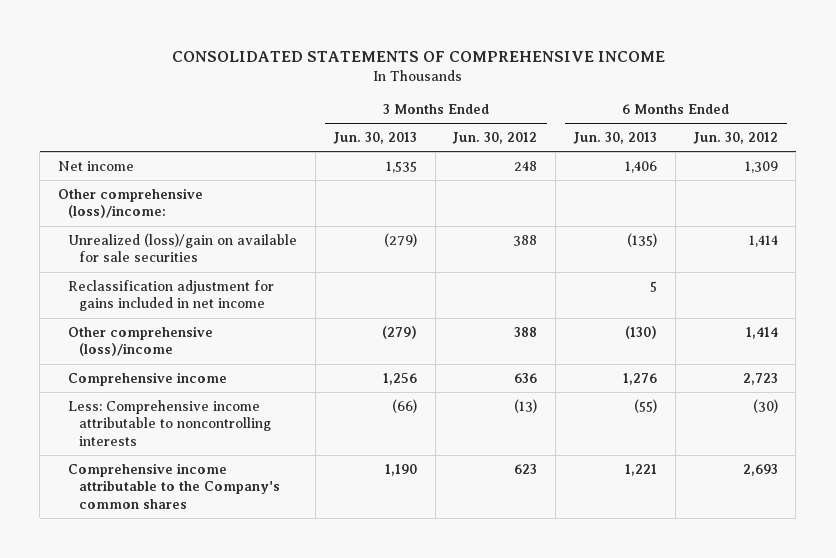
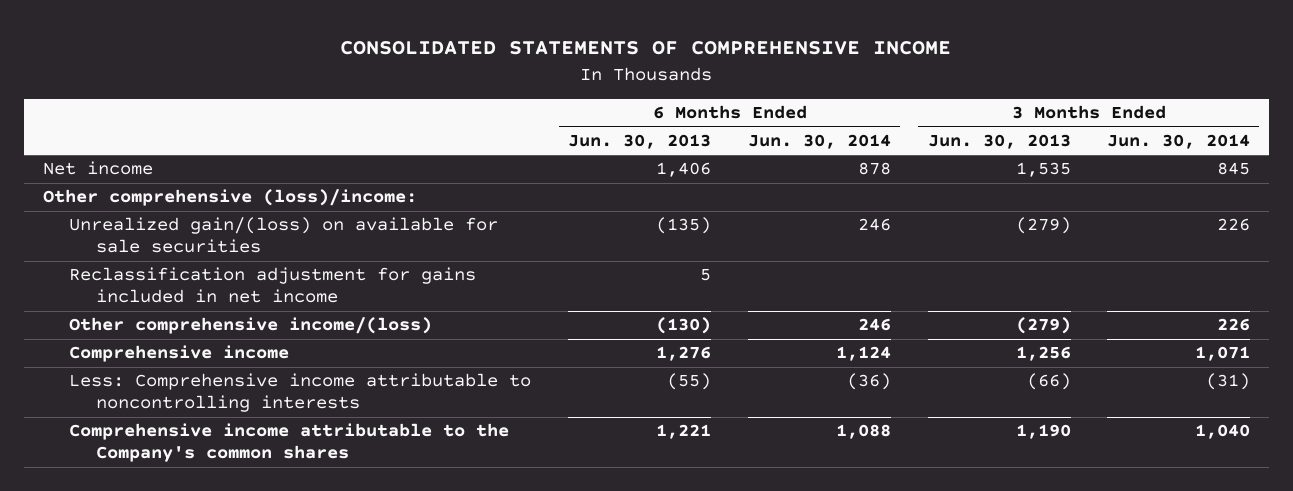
- | 3 Months Ended Jun. 30, 2013 | 3 Months Ended Jun. 30, 2012 | 6 Months Ended Jun. 30, 2013 | 6 Months Ended Jun. 30, 2012
+ | 6 Months Ended Jun. 30, 2013 | 6 Months Ended Jun. 30, 2014 | 3 Months Ended Jun. 30, 2013 | 3 Months Ended Jun. 30, 2014
- Unrealized (loss)/gain on available for sale securities | (279) | 388 | (135) | 1,414
+ Unrealized gain/(loss) on available for sale securities | (135) | 246 | (279) | 226
- Other comprehensive (loss)/income | (279) | 388 | (130) | 1,414
+ Other comprehensive income/(loss) | (130) | 246 | (279) | 226

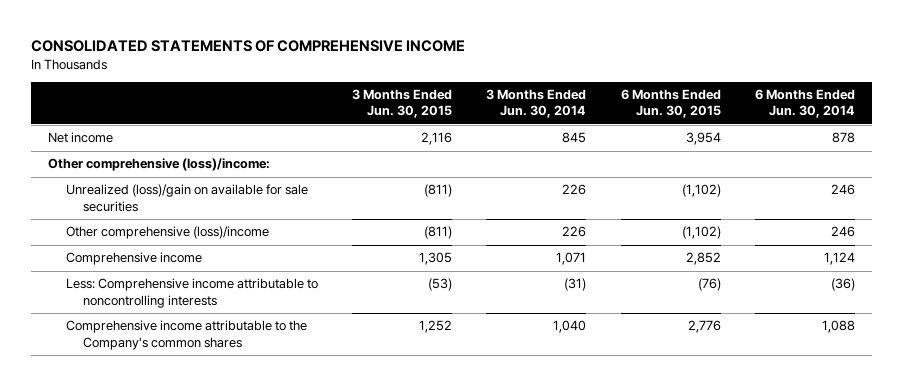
- | 6 Months Ended Jun. 30, 2013 | 6 Months Ended Jun. 30, 2014 | 3 Months Ended Jun. 30, 2013 | 3 Months Ended Jun. 30, 2014
+ | 3 Months Ended Jun. 30, 2015 | 3 Months Ended Jun. 30, 2014 | 6 Months Ended Jun. 30, 2015 | 6 Months Ended Jun. 30, 2014
- Unrealized gain/(loss) on available for sale securities | (135) | 246 | (279) | 226
- Reclassification adjustment for gains included in net income | 5 | | |
- Other comprehensive income/(loss) | (130) | 246 | (279) | 226
+ Unrealized (loss)/gain on available for sale securities | (811) | 226 | (1,102) | 246
+ Other comprehensive (loss)/income | (811) | 226 | (1,102) | 246

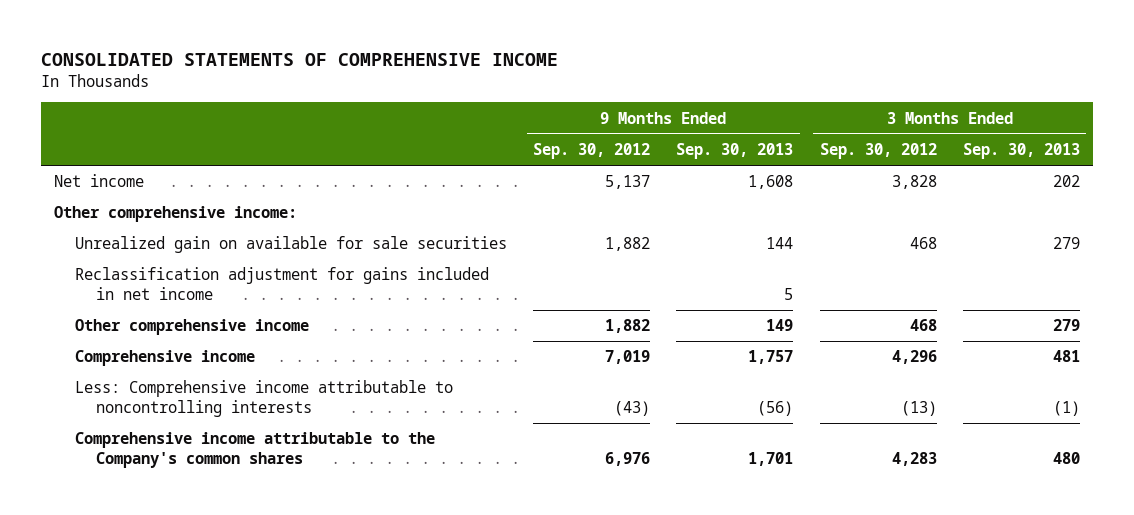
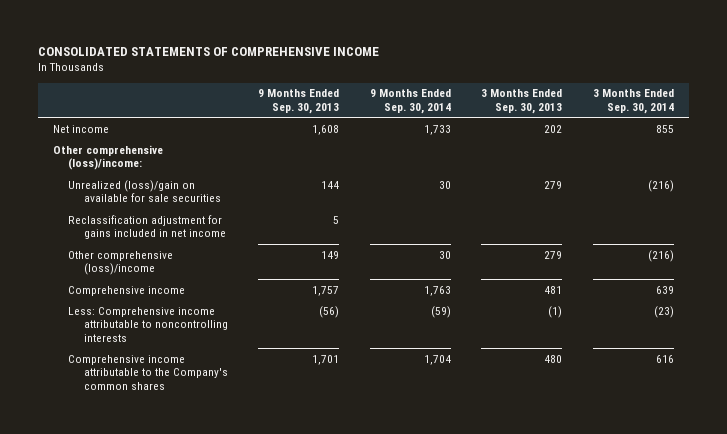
- | 9 Months Ended Sep. 30, 2012 | 9 Months Ended Sep. 30, 2013 | 3 Months Ended Sep. 30, 2012 | 3 Months Ended Sep. 30, 2013
+ | 9 Months Ended Sep. 30, 2013 | 9 Months Ended Sep. 30, 2014 | 3 Months Ended Sep. 30, 2013 | 3 Months Ended Sep. 30, 2014
- Other comprehensive income:
- Unrealized gain on available for sale securities | 1,882 | 144 | 468 | 279
+ Other comprehensive (loss)/income:
+ Unrealized (loss)/gain on available for sale securities | 144 | 30 | 279 | (216)
- Other comprehensive income | 1,882 | 149 | 468 | 279
+ Other comprehensive (loss)/income | 149 | 30 | 279 | (216)

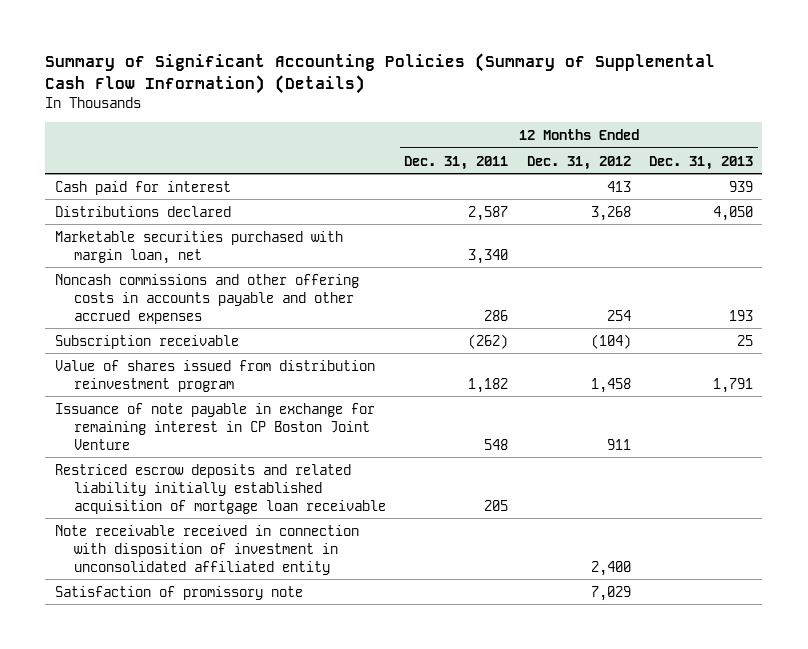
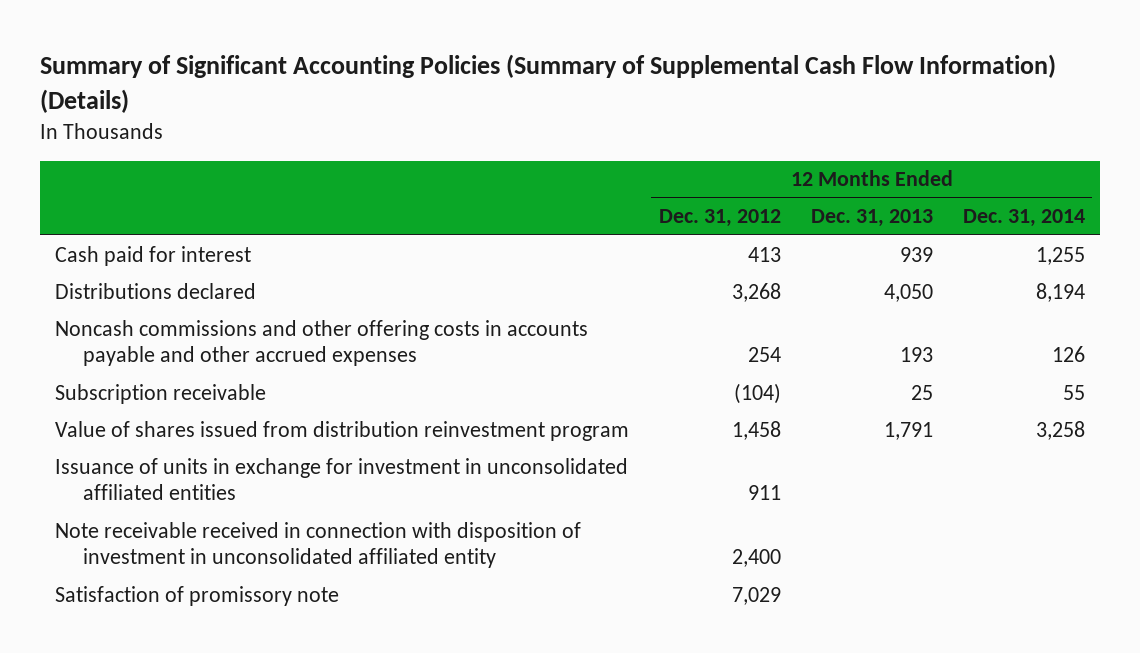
- | 12 Months Ended Dec. 31, 2011 | 12 Months Ended Dec. 31, 2012 | 12 Months Ended Dec. 31, 2013
+ | 12 Months Ended Dec. 31, 2012 | 12 Months Ended Dec. 31, 2013 | 12 Months Ended Dec. 31, 2014
- Marketable securities purchased with margin loan, net | 3,340 | |
- Issuance of note payable in exchange for remaining interest in CP Boston Joint Venture | 548 | 911 |
- Restriced escrow deposits and related liability initially established acquisition of mortgage loan receivable | 205 | |
+ Issuance of units in exchange for investment in unconsolidated affiliated entities | 911 | |

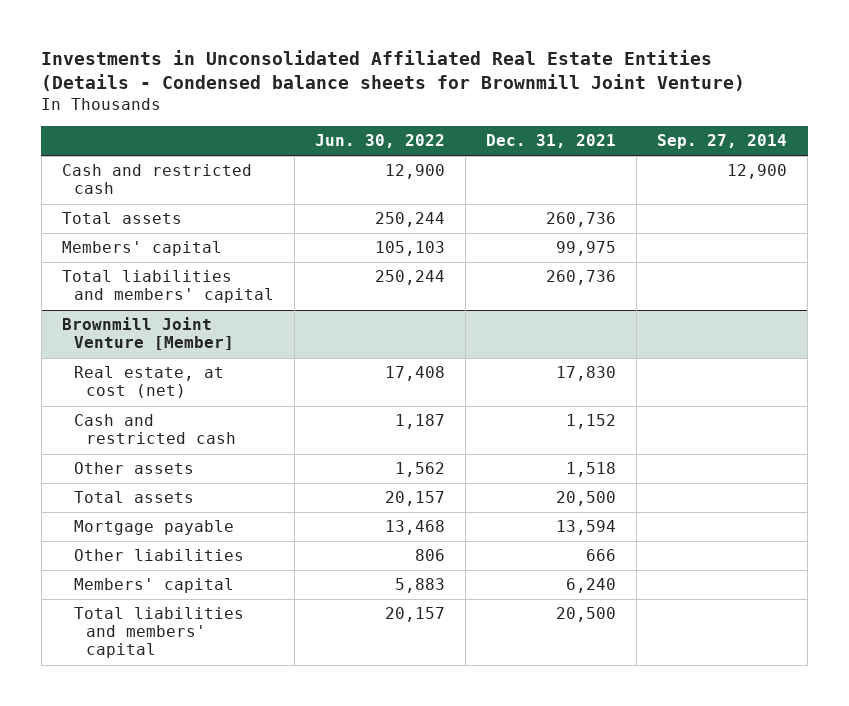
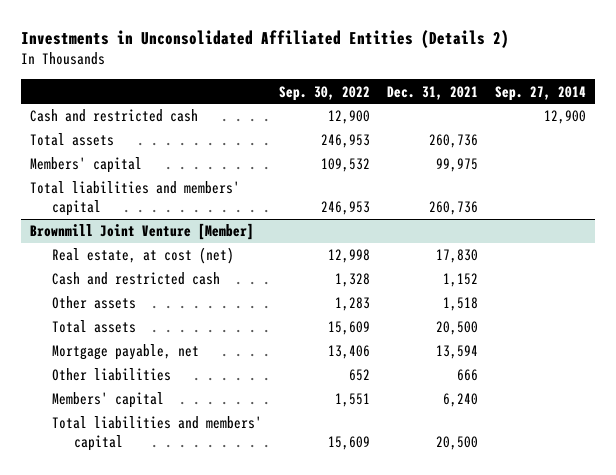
- Investments in Unconsolidated Affiliated Real Estate Entities (Details - Condensed balance sheets for Brownmill Joint Venture)
+ Investments in Unconsolidated Affiliated Entities (Details 2)
- | Jun. 30, 2022 | Dec. 31, 2021 | Sep. 27, 2014
+ | Sep. 30, 2022 | Dec. 31, 2021 | Sep. 27, 2014
@ Brownmill Joint Venture [Member]
- Mortgage payable | 13,468 | 13,594 |
+ Mortgage payable, net | 13,406 | 13,594 |

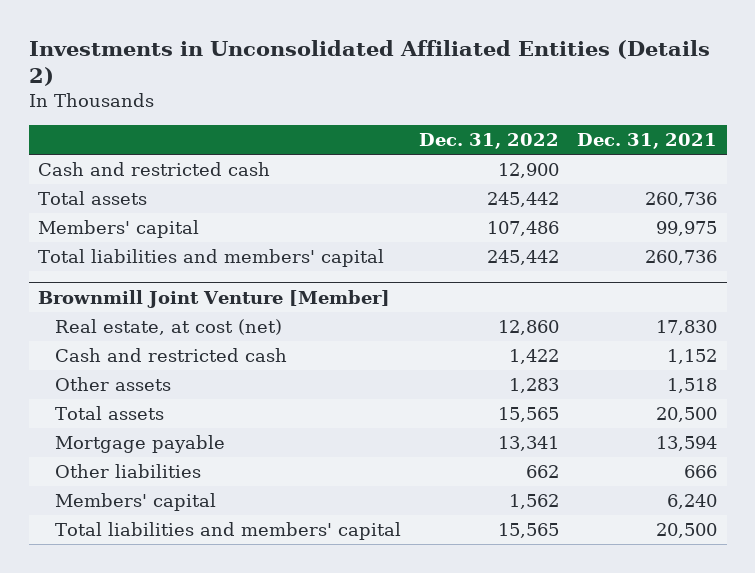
- | Sep. 30, 2022 | Dec. 31, 2021 | Sep. 27, 2014
+ | Dec. 31, 2022 | Dec. 31, 2021
@ Brownmill Joint Venture [Member]
- Mortgage payable, net | 13,406 | 13,594 |
+ Mortgage payable | 13,341 | 13,594

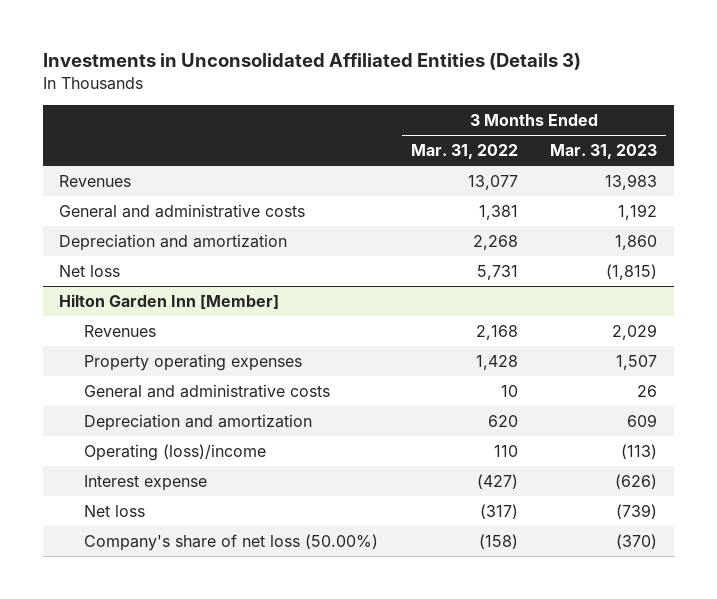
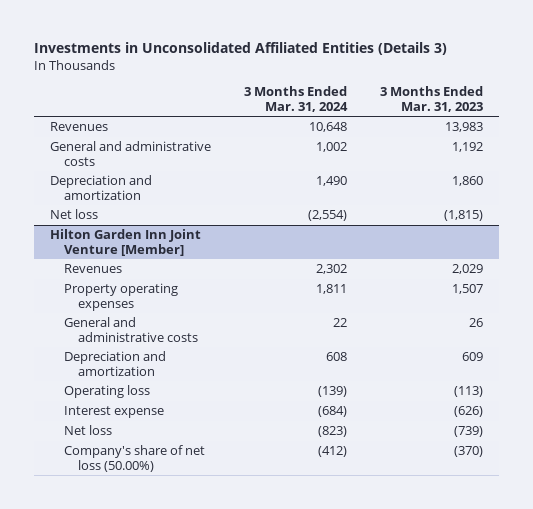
- | 3 Months Ended Mar. 31, 2022 | 3 Months Ended Mar. 31, 2023
+ | 3 Months Ended Mar. 31, 2024 | 3 Months Ended Mar. 31, 2023
- Hilton Garden Inn [Member]
+ Hilton Garden Inn Joint Venture [Member]
- Operating (loss)/income | 110 | (113)
+ Operating loss | (139) | (113)

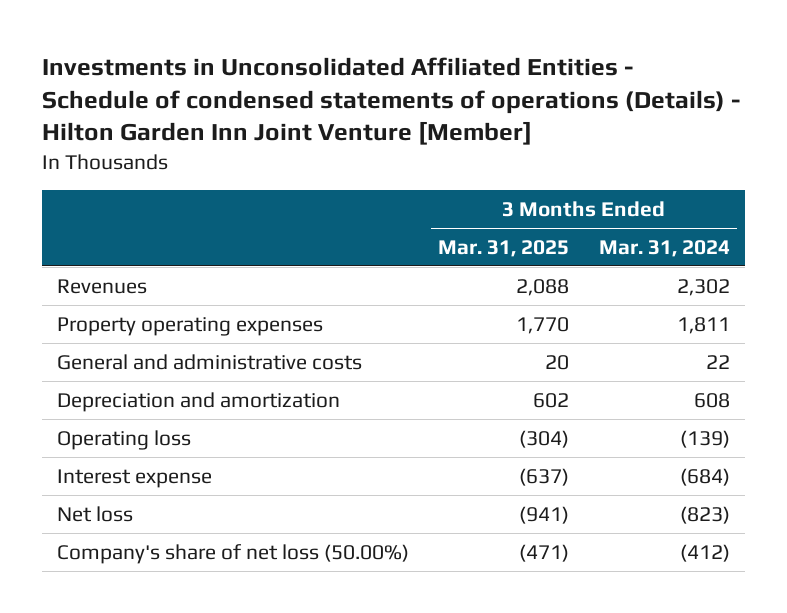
- Investments in Unconsolidated Affiliated Entities (Details 3)
+ Investments in Unconsolidated Affiliated Entities - Schedule of condensed statements of operations (Details) - Hilton Garden Inn Joint Venture [Member]
- | 3 Months Ended Mar. 31, 2024 | 3 Months Ended Mar. 31, 2023
+ | 3 Months Ended Mar. 31, 2025 | 3 Months Ended Mar. 31, 2024
- Revenues | 10,648 | 13,983
- General and administrative costs | 1,002 | 1,192
- Depreciation and amortization | 1,490 | 1,860
- Net loss | (2,554) | (1,815)
- Hilton Garden Inn Joint Venture [Member]

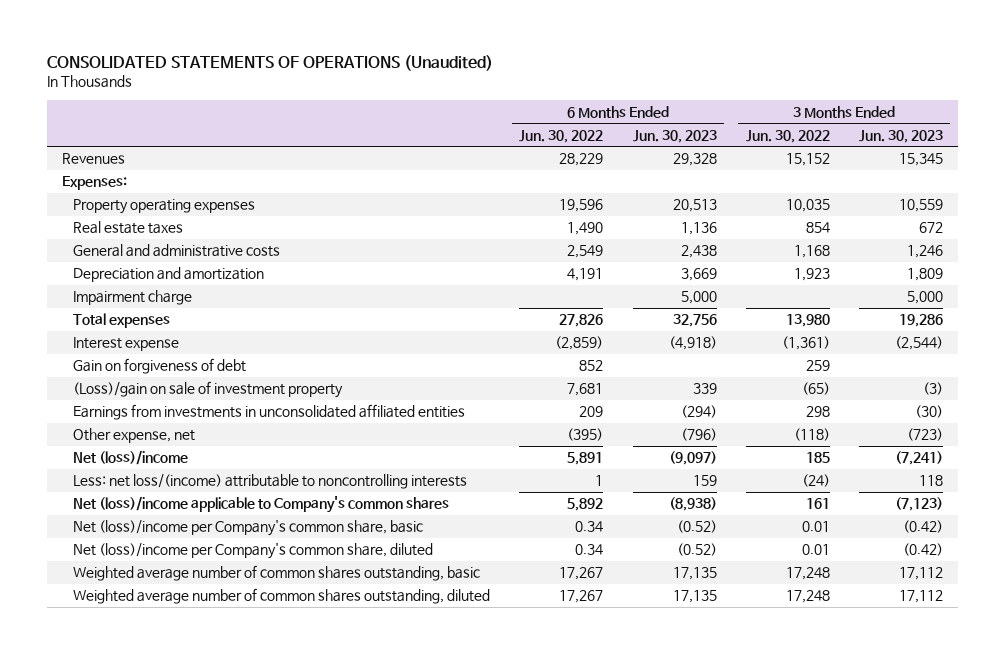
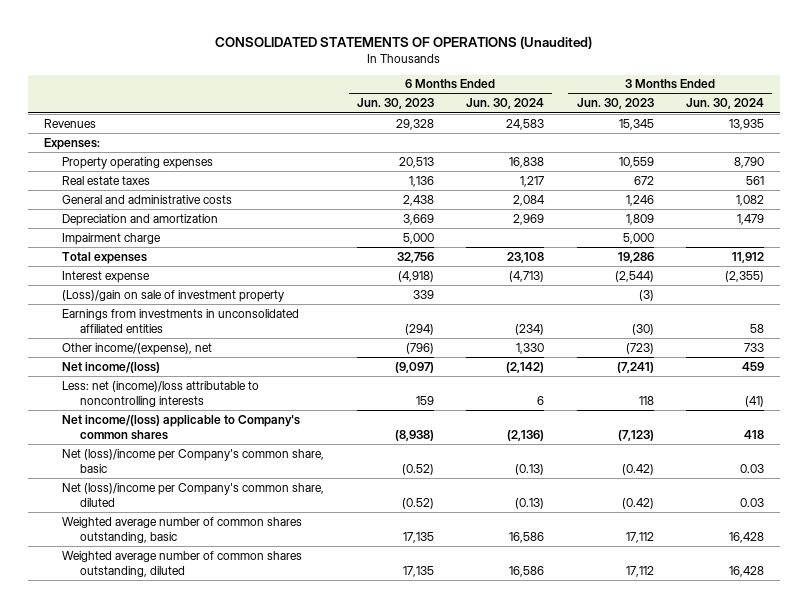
- | 6 Months Ended Jun. 30, 2022 | 6 Months Ended Jun. 30, 2023 | 3 Months Ended Jun. 30, 2022 | 3 Months Ended Jun. 30, 2023
+ | 6 Months Ended Jun. 30, 2023 | 6 Months Ended Jun. 30, 2024 | 3 Months Ended Jun. 30, 2023 | 3 Months Ended Jun. 30, 2024
- Gain on forgiveness of debt | 852 | | 259 |
- Other expense, net | (395) | (796) | (118) | (723)
- Net (loss)/income | 5,891 | (9,097) | 185 | (7,241)
- Less: net loss/(income) attributable to noncontrolling interests | 1 | 159 | (24) | 118
- Net (loss)/income applicable to Company's common shares | 5,892 | (8,938) | 161 | (7,123)
+ Other income/(expense), net | (796) | 1,330 | (723) | 733
+ Net income/(loss) | (9,097) | (2,142) | (7,241) | 459
+ Less: net (income)/loss attributable to noncontrolling interests | 159 | 6 | 118 | (41)
+ Net income/(loss) applicable to Company's common shares | (8,938) | (2,136) | (7,123) | 418

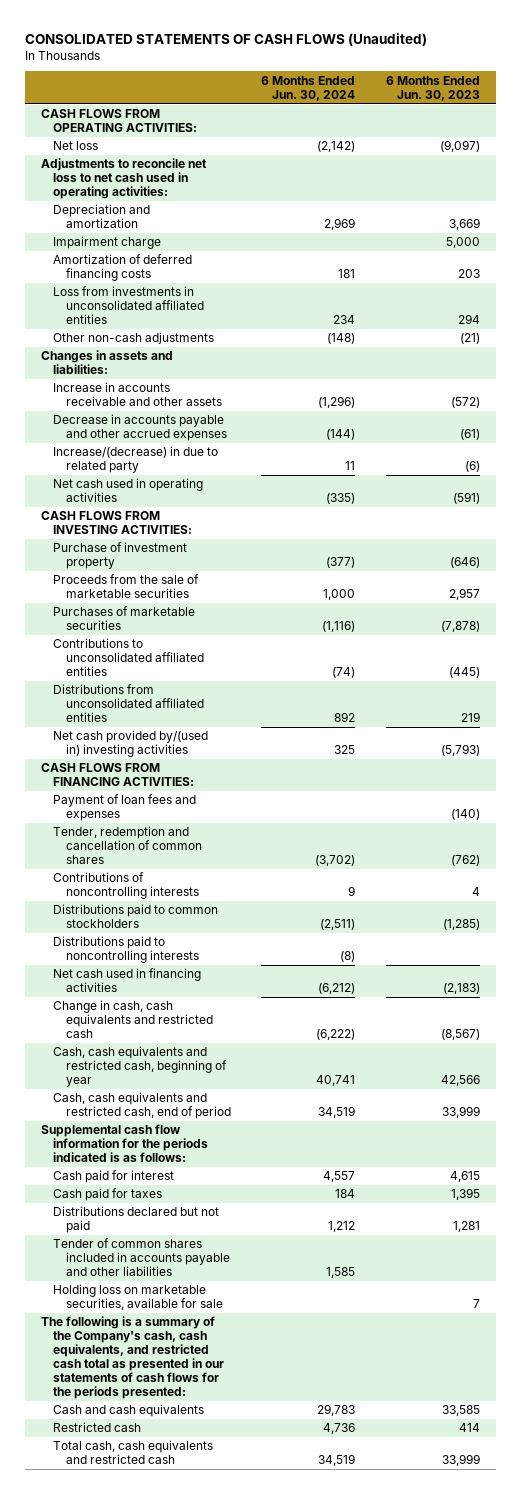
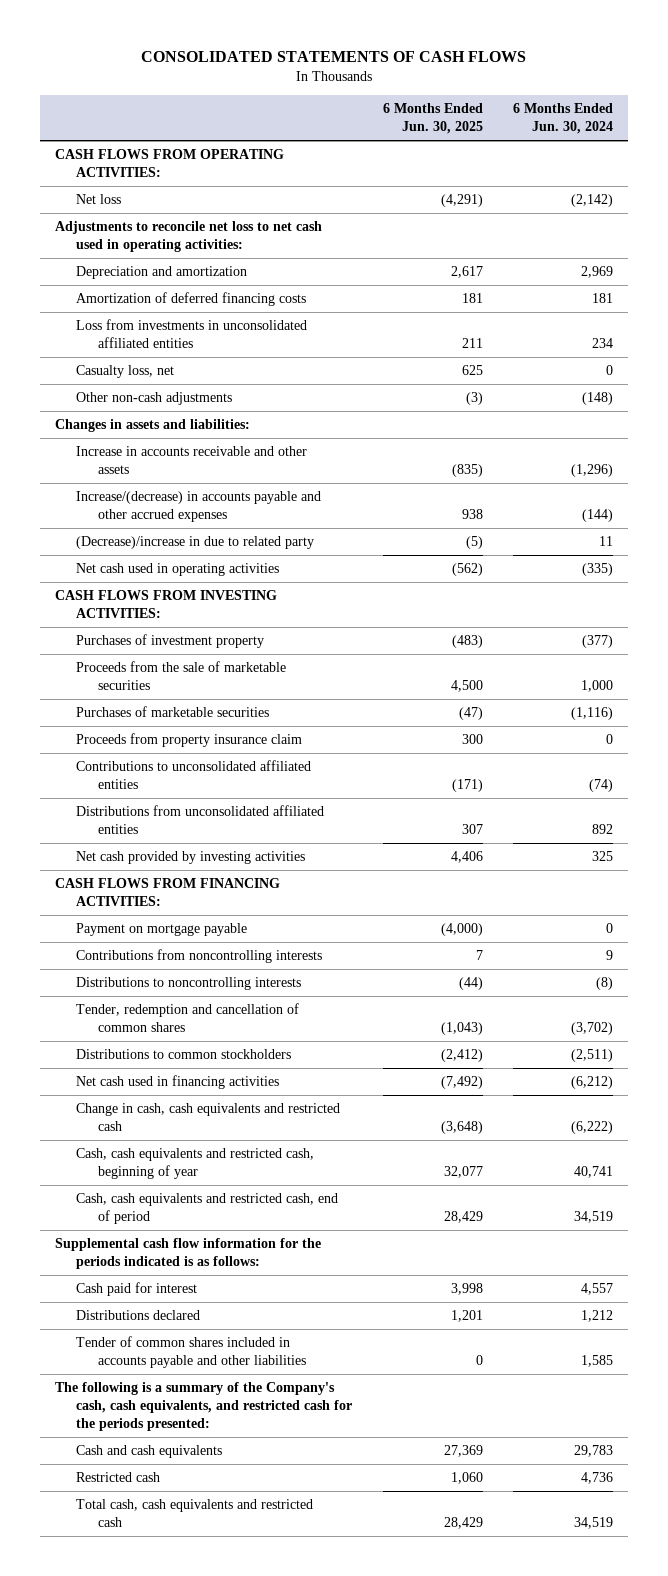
- CONSOLIDATED STATEMENTS OF CASH FLOWS (Unaudited)
+ CONSOLIDATED STATEMENTS OF CASH FLOWS
- | 6 Months Ended Jun. 30, 2024 | 6 Months Ended Jun. 30, 2023
+ | 6 Months Ended Jun. 30, 2025 | 6 Months Ended Jun. 30, 2024
- Impairment charge | | 5,000
+ Casualty loss, net | 625 | 0
- Decrease in accounts payable and other accrued expenses | (144) | (61)
- Increase/(decrease) in due to related party | 11 | (6)
+ Increase/(decrease) in accounts payable and other accrued expenses | 938 | (144)
+ (Decrease)/increase in due to related party | (5) | 11
- Purchase of investment property | (377) | (646)
+ Purchases of investment property | (483) | (377)
+ Proceeds from property insurance claim | 300 | 0
- Net cash provided by/(used in) investing activities | 325 | (5,793)
+ Net cash provided by investing activities | 4,406 | 325
- Payment of loan fees and expenses | | (140)
+ Payment on mortgage payable | (4,000) | 0
+ Contributions from noncontrolling interests | 7 | 9
+ Distributions to noncontrolling interests | (44) | (8)
- Contributions of noncontrolling interests | 9 | 4
- Distributions paid to common stockholders | (2,511) | (1,285)
- Distributions paid to noncontrolling interests | (8) |
+ Distributions to common stockholders | (2,412) | (2,511)
- Cash paid for taxes | 184 | 1,395
- Distributions declared but not paid | 1,212 | 1,281
+ Distributions declared | 1,201 | 1,212
- Holding loss on marketable securities, available for sale | | 7
- The following is a summary of the Company's cash, cash equivalents, and restricted cash total as presented in our statements of cash flows for the periods presented:
+ The following is a summary of the Company's cash, cash equivalents, and restricted cash for the periods presented:

